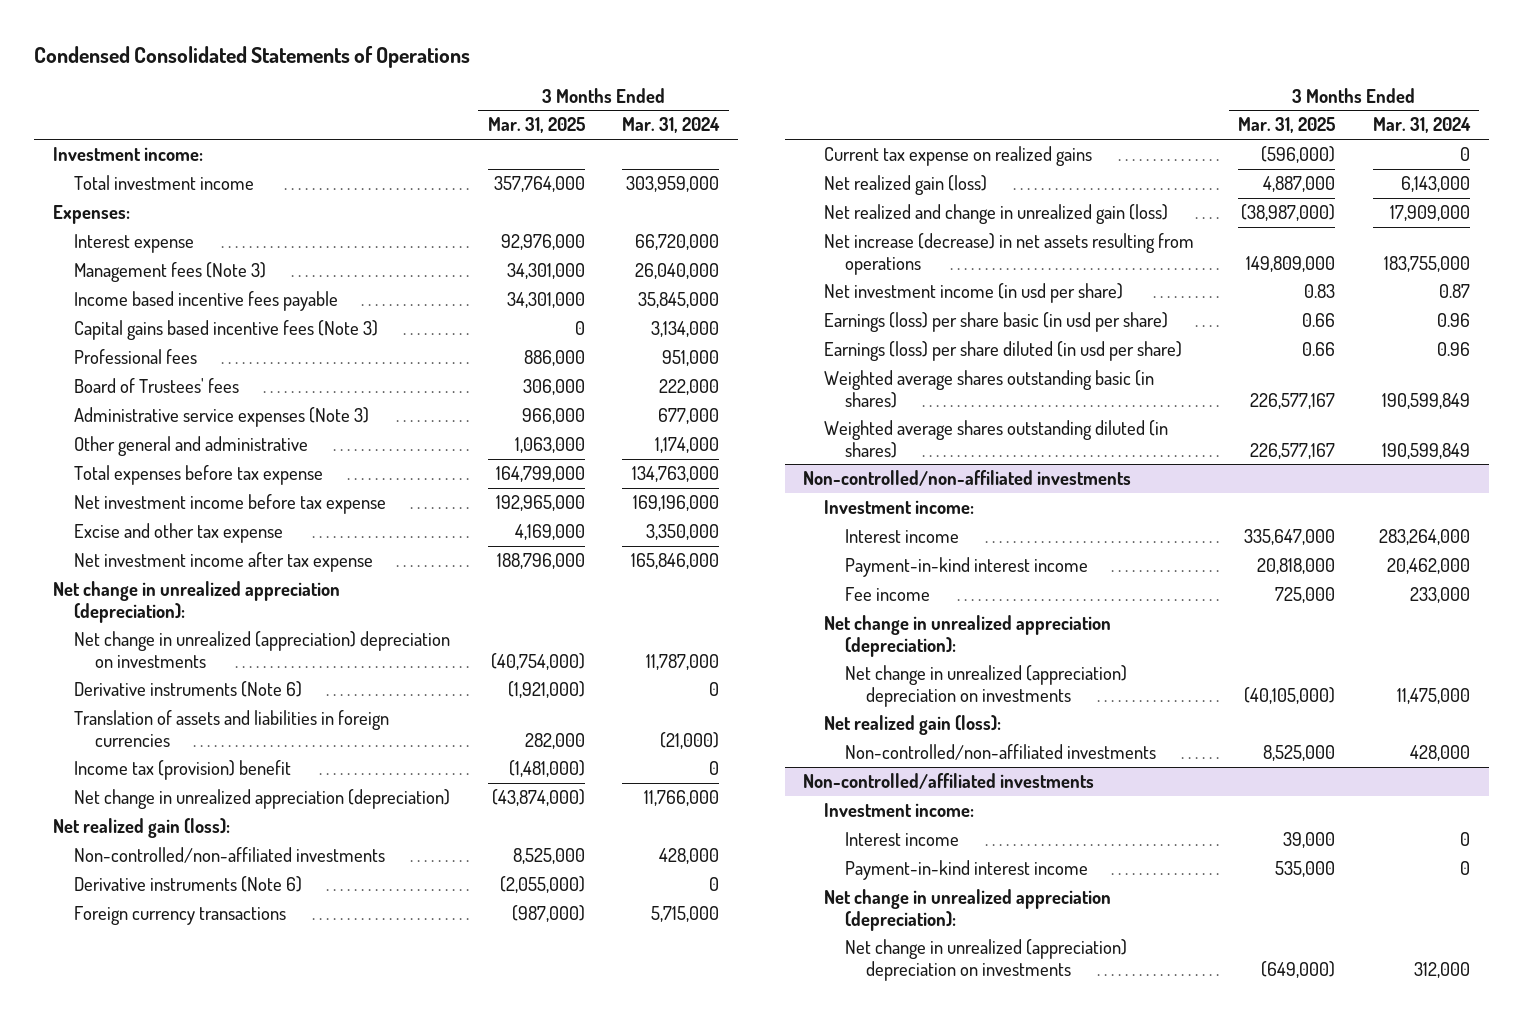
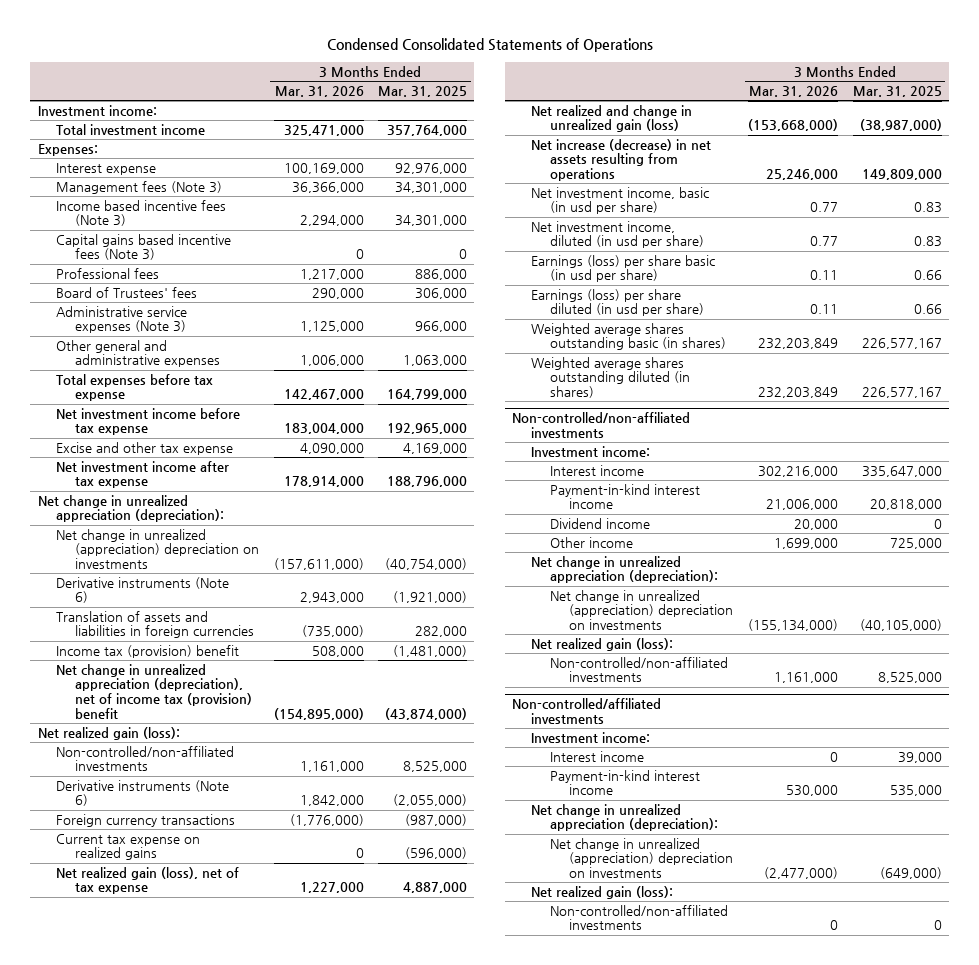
- | 3 Months Ended Mar. 31, 2025 | 3 Months Ended Mar. 31, 2024
+ | 3 Months Ended Mar. 31, 2026 | 3 Months Ended Mar. 31, 2025
- Income based incentive fees payable | 34,301,000 | 35,845,000
+ Income based incentive fees (Note 3) | 2,294,000 | 34,301,000
- Other general and administrative | 1,063,000 | 1,174,000
+ Other general and administrative expenses | 1,006,000 | 1,063,000
- Net change in unrealized appreciation (depreciation) | (43,874,000) | 11,766,000
+ Net change in unrealized appreciation (depreciation), net of income tax (provision) benefit | (154,895,000) | (43,874,000)
- Net realized gain (loss) | 4,887,000 | 6,143,000
+ Net realized gain (loss), net of tax expense | 1,227,000 | 4,887,000
- Net investment income (in usd per share) | 0.83 | 0.87
+ Net investment income, basic (in usd per share) | 0.77 | 0.83
+ Net investment income, diluted (in usd per share) | 0.77 | 0.83
@ Non-controlled/non-affiliated investments
- Fee income | 725,000 | 233,000
+ Dividend income | 20,000 | 0
+ Other income | 1,699,000 | 725,000
@ Non-controlled/affiliated investments
+ Net realized gain (loss):
+ Non-controlled/non-affiliated investments | 0 | 0

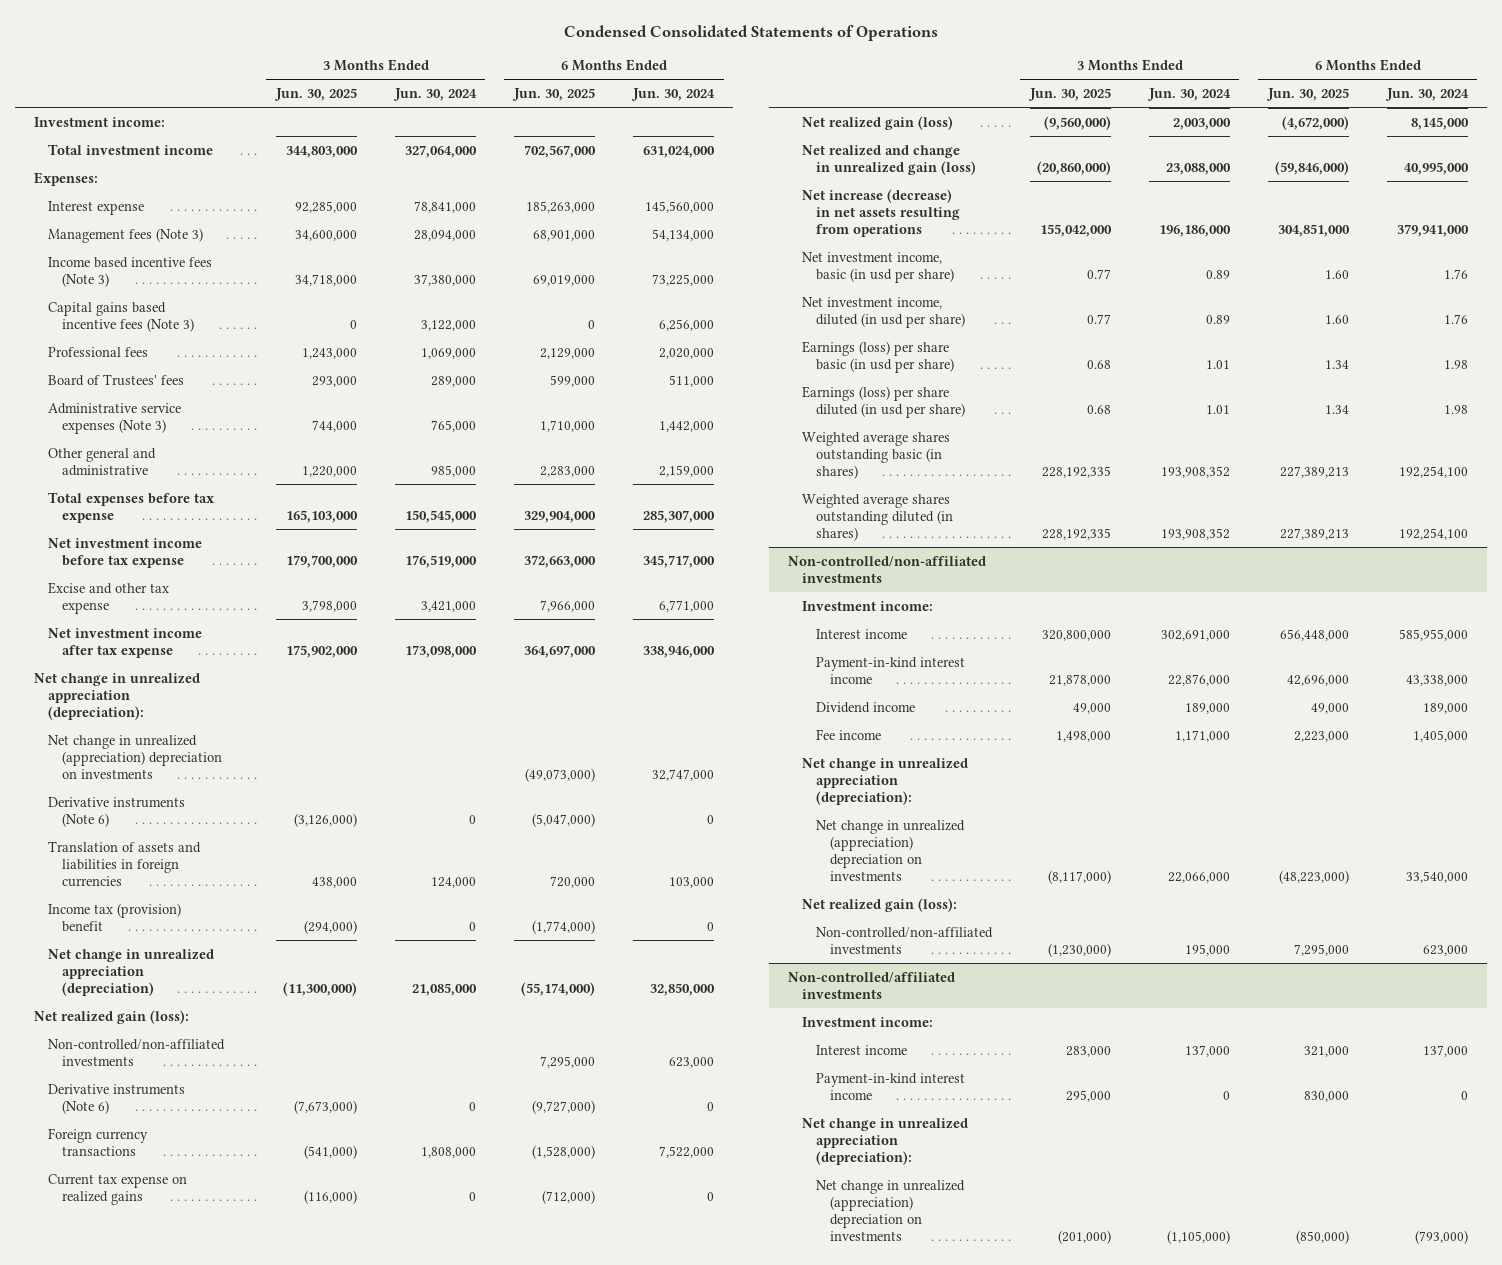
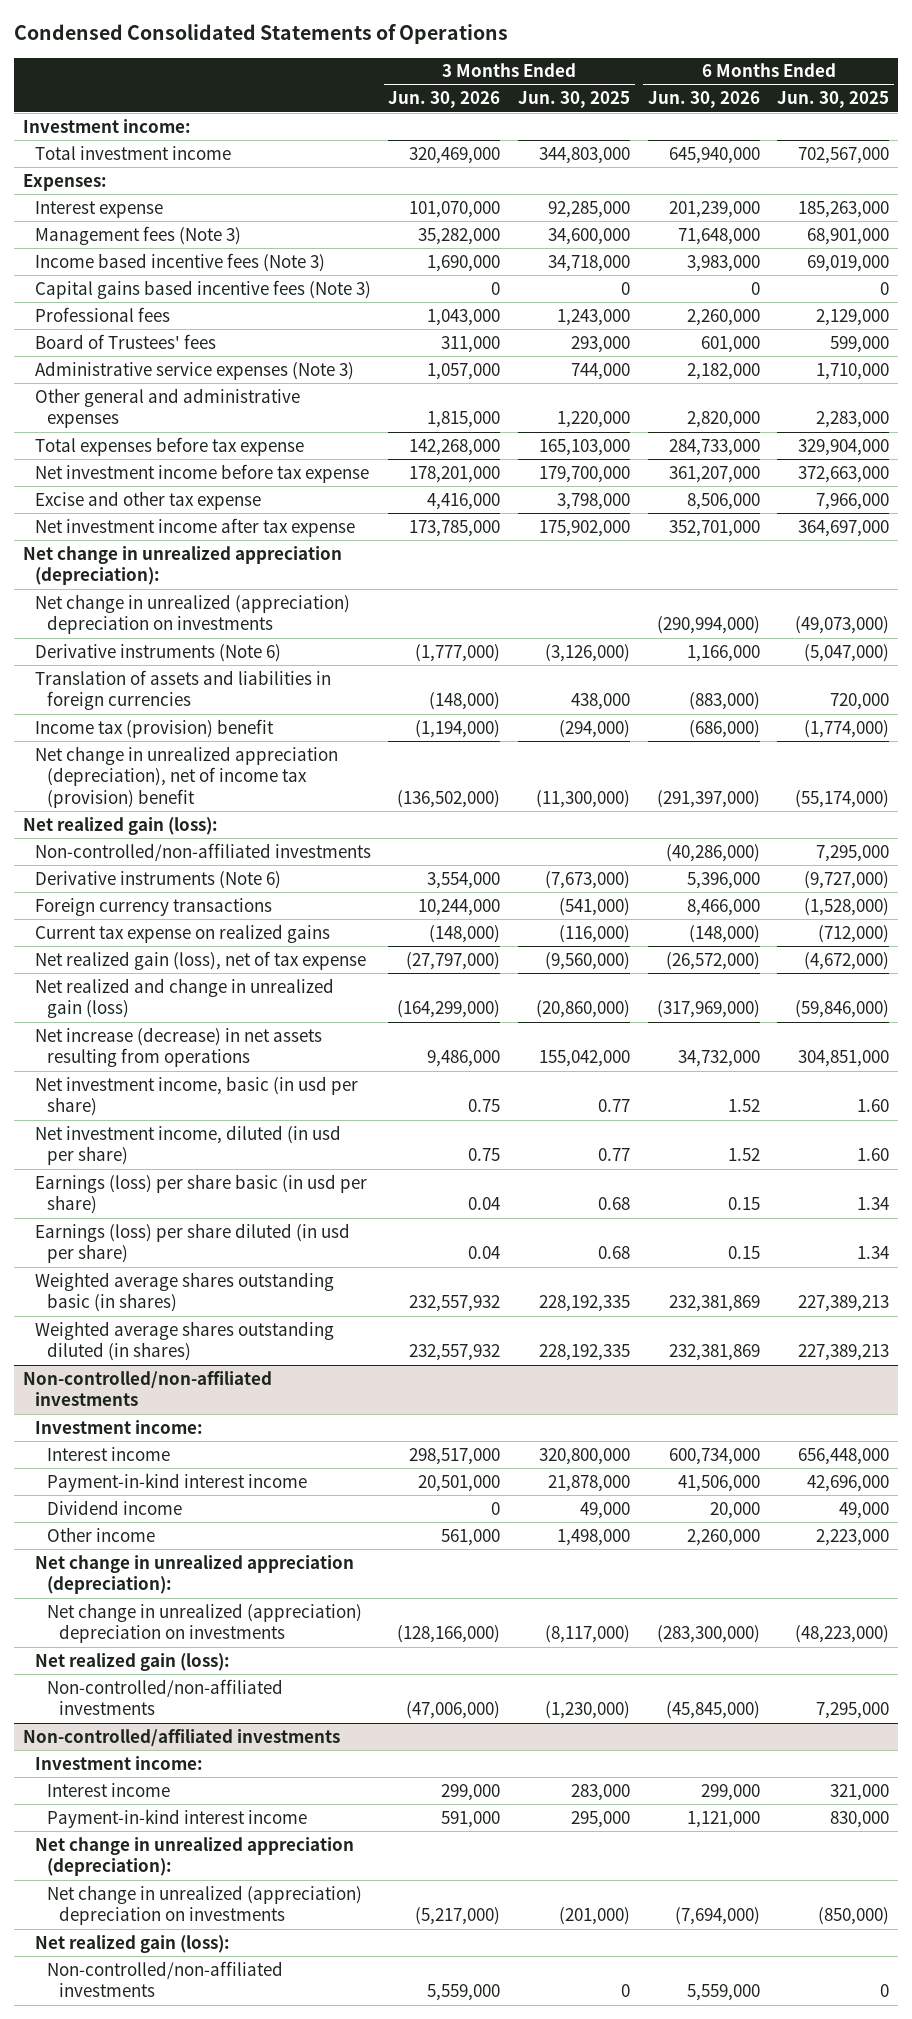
- | 3 Months Ended Jun. 30, 2025 | 3 Months Ended Jun. 30, 2024 | 6 Months Ended Jun. 30, 2025 | 6 Months Ended Jun. 30, 2024
+ | 3 Months Ended Jun. 30, 2026 | 3 Months Ended Jun. 30, 2025 | 6 Months Ended Jun. 30, 2026 | 6 Months Ended Jun. 30, 2025
- Other general and administrative | 1,220,000 | 985,000 | 2,283,000 | 2,159,000
+ Other general and administrative expenses | 1,815,000 | 1,220,000 | 2,820,000 | 2,283,000
- Net change in unrealized appreciation (depreciation) | (11,300,000) | 21,085,000 | (55,174,000) | 32,850,000
+ Net change in unrealized appreciation (depreciation), net of income tax (provision) benefit | (136,502,000) | (11,300,000) | (291,397,000) | (55,174,000)
- Net realized gain (loss) | (9,560,000) | 2,003,000 | (4,672,000) | 8,145,000
+ Net realized gain (loss), net of tax expense | (27,797,000) | (9,560,000) | (26,572,000) | (4,672,000)
@ Non-controlled/non-affiliated investments
- Fee income | 1,498,000 | 1,171,000 | 2,223,000 | 1,405,000
+ Other income | 561,000 | 1,498,000 | 2,260,000 | 2,223,000
@ Non-controlled/affiliated investments
+ Net realized gain (loss):
+ Non-controlled/non-affiliated investments | 5,559,000 | 0 | 5,559,000 | 0

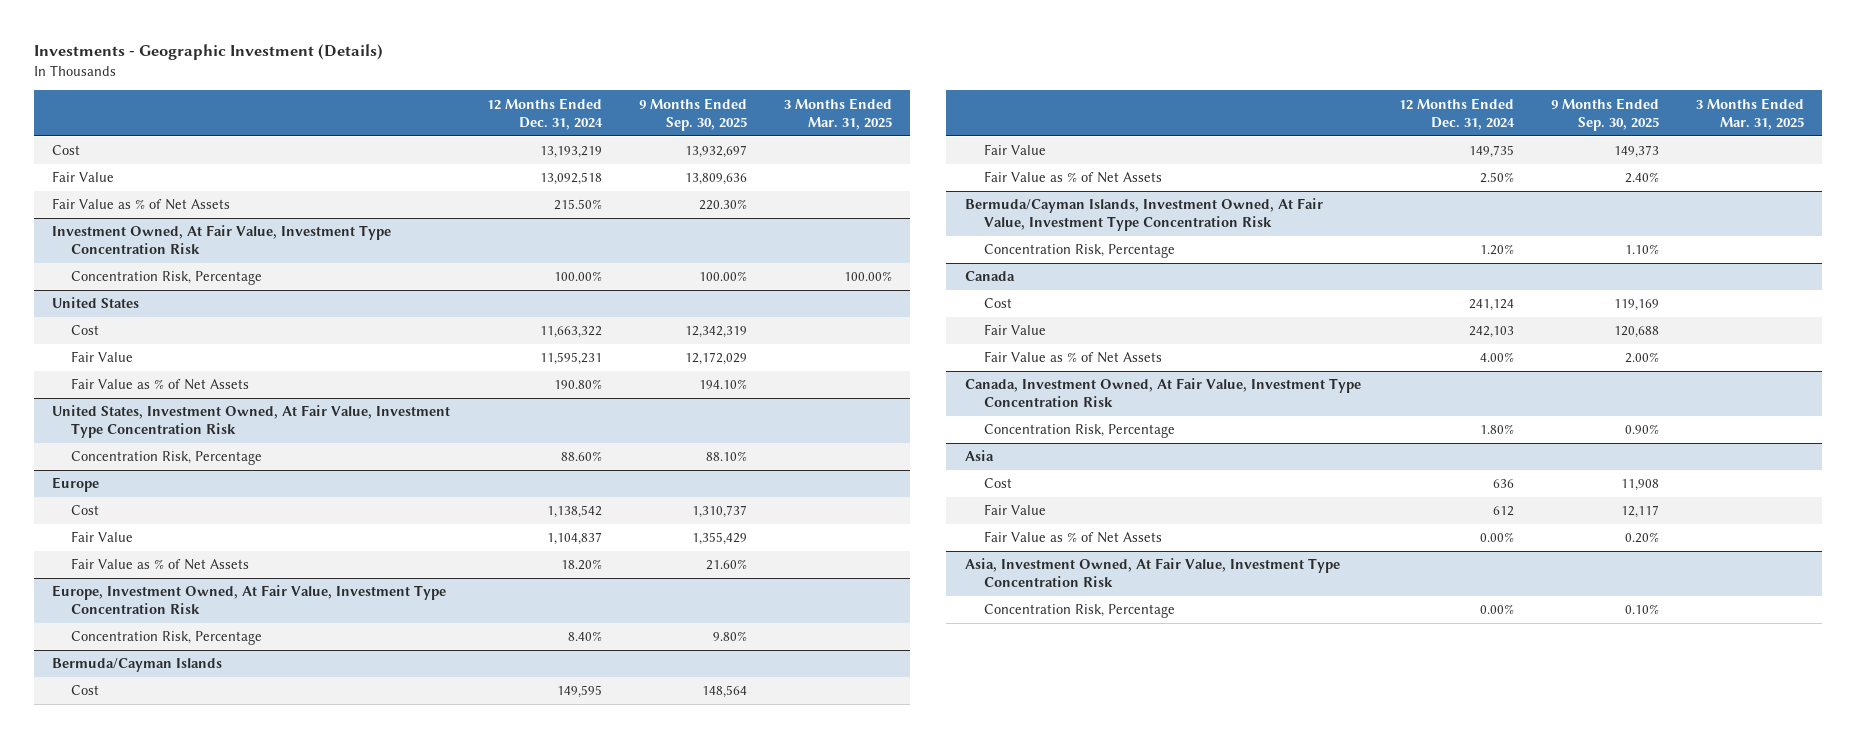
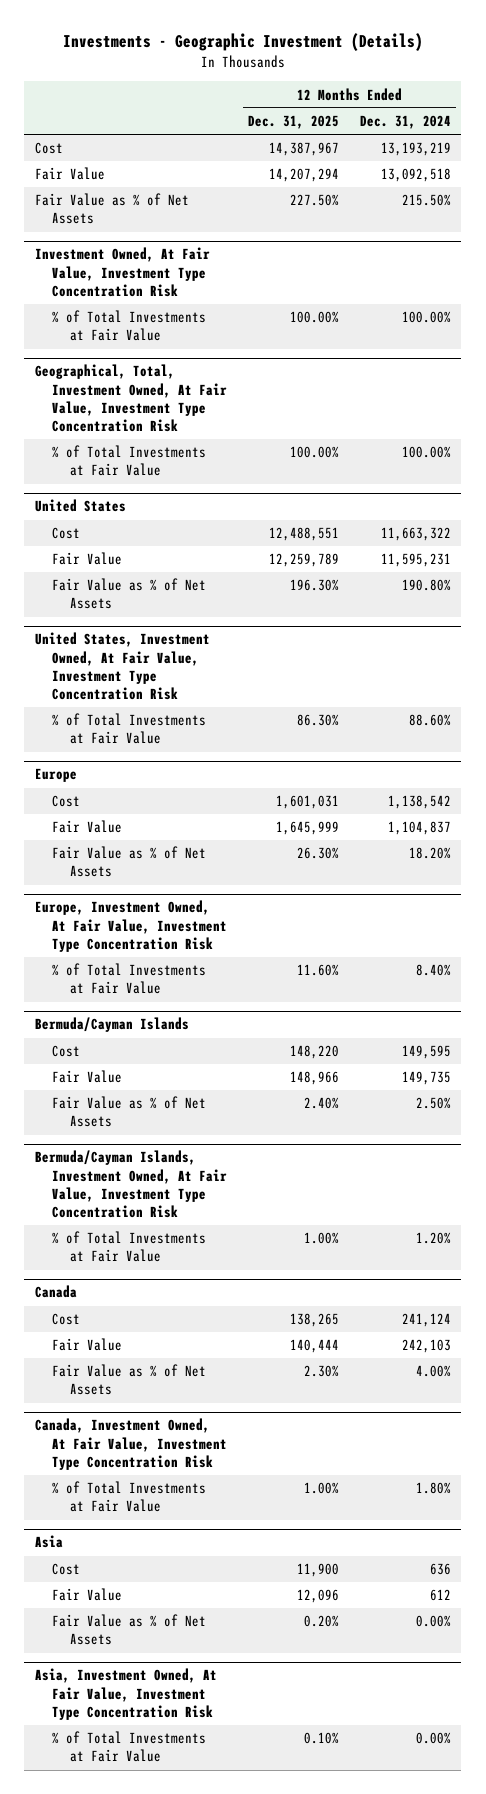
- | 12 Months Ended Dec. 31, 2024 | 9 Months Ended Sep. 30, 2025 | 3 Months Ended Mar. 31, 2025
+ | 12 Months Ended Dec. 31, 2025 | 12 Months Ended Dec. 31, 2024
@ Investment Owned, At Fair Value, Investment Type Concentration Risk
- Concentration Risk, Percentage | 100.00% | 100.00% | 100.00%
+ % of Total Investments at Fair Value | 100.00% | 100.00%
+ Geographical, Total, Investment Owned, At Fair Value, Investment Type Concentration Risk
+ % of Total Investments at Fair Value | 100.00% | 100.00%
@ United States, Investment Owned, At Fair Value, Investment Type Concentration Risk
- Concentration Risk, Percentage | 88.60% | 88.10% |
+ % of Total Investments at Fair Value | 86.30% | 88.60%
@ Europe, Investment Owned, At Fair Value, Investment Type Concentration Risk
- Concentration Risk, Percentage | 8.40% | 9.80% |
+ % of Total Investments at Fair Value | 11.60% | 8.40%
@ Bermuda/Cayman Islands, Investment Owned, At Fair Value, Investment Type Concentration Risk
- Concentration Risk, Percentage | 1.20% | 1.10% |
+ % of Total Investments at Fair Value | 1.00% | 1.20%
@ Canada, Investment Owned, At Fair Value, Investment Type Concentration Risk
- Concentration Risk, Percentage | 1.80% | 0.90% |
+ % of Total Investments at Fair Value | 1.00% | 1.80%
@ Asia, Investment Owned, At Fair Value, Investment Type Concentration Risk
- Concentration Risk, Percentage | 0.00% | 0.10% |
+ % of Total Investments at Fair Value | 0.10% | 0.00%

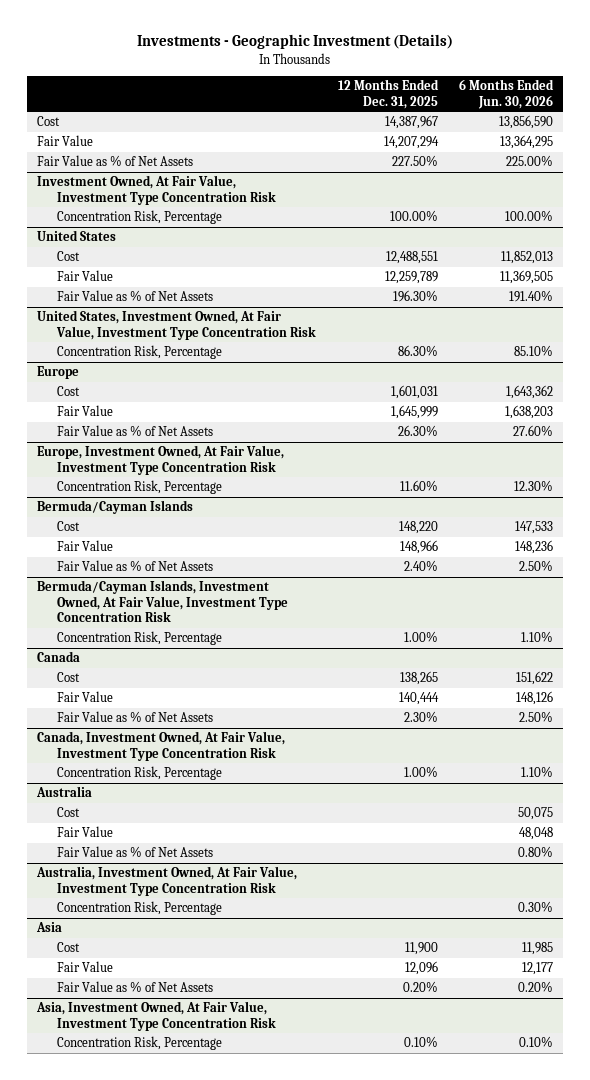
- | 12 Months Ended Dec. 31, 2025 | 12 Months Ended Dec. 31, 2024
+ | 12 Months Ended Dec. 31, 2025 | 6 Months Ended Jun. 30, 2026
@ Investment Owned, At Fair Value, Investment Type Concentration Risk
- % of Total Investments at Fair Value | 100.00% | 100.00%
- Geographical, Total, Investment Owned, At Fair Value, Investment Type Concentration Risk
- % of Total Investments at Fair Value | 100.00% | 100.00%
@ Investment Owned, At Fair Value, Investment Type Concentration Risk
+ Concentration Risk, Percentage | 100.00% | 100.00%
@ United States, Investment Owned, At Fair Value, Investment Type Concentration Risk
- % of Total Investments at Fair Value | 86.30% | 88.60%
+ Concentration Risk, Percentage | 86.30% | 85.10%
@ Europe, Investment Owned, At Fair Value, Investment Type Concentration Risk
- % of Total Investments at Fair Value | 11.60% | 8.40%
+ Concentration Risk, Percentage | 11.60% | 12.30%
@ Bermuda/Cayman Islands, Investment Owned, At Fair Value, Investment Type Concentration Risk
- % of Total Investments at Fair Value | 1.00% | 1.20%
+ Concentration Risk, Percentage | 1.00% | 1.10%
@ Canada, Investment Owned, At Fair Value, Investment Type Concentration Risk
- % of Total Investments at Fair Value | 1.00% | 1.80%
+ Concentration Risk, Percentage | 1.00% | 1.10%
+ Australia
+ Cost | | 50,075
+ Fair Value | | 48,048
+ Fair Value as % of Net Assets | | 0.80%
+ Australia, Investment Owned, At Fair Value, Investment Type Concentration Risk
+ Concentration Risk, Percentage | | 0.30%
@ Asia, Investment Owned, At Fair Value, Investment Type Concentration Risk
- % of Total Investments at Fair Value | 0.10% | 0.00%
+ Concentration Risk, Percentage | 0.10% | 0.10%

